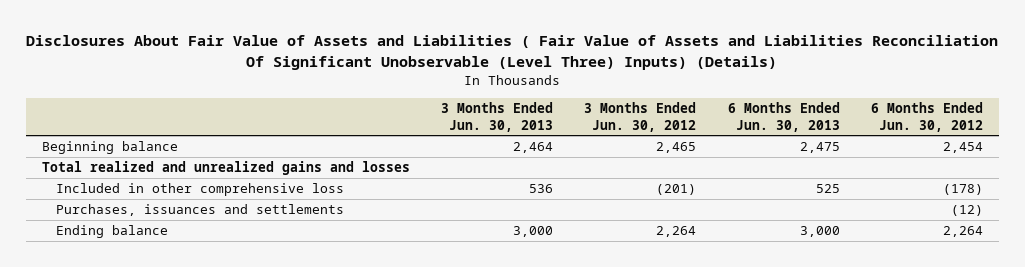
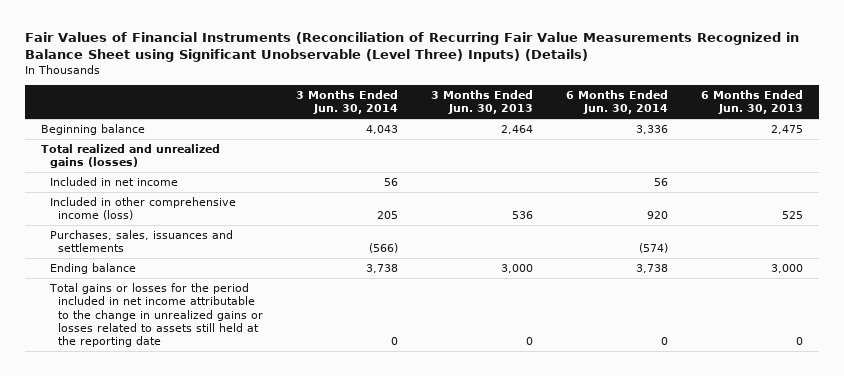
- Disclosures About Fair Value of Assets and Liabilities ( Fair Value of Assets and Liabilities Reconciliation Of Significant Unobservable (Level Three) Inputs) (Details)
+ Fair Values of Financial Instruments (Reconciliation of Recurring Fair Value Measurements Recognized in Balance Sheet using Significant Unobservable (Level Three) Inputs) (Details)
- | 3 Months Ended Jun. 30, 2013 | 3 Months Ended Jun. 30, 2012 | 6 Months Ended Jun. 30, 2013 | 6 Months Ended Jun. 30, 2012
+ | 3 Months Ended Jun. 30, 2014 | 3 Months Ended Jun. 30, 2013 | 6 Months Ended Jun. 30, 2014 | 6 Months Ended Jun. 30, 2013
- Total realized and unrealized gains and losses
- Included in other comprehensive loss | 536 | (201) | 525 | (178)
- Purchases, issuances and settlements | | | | (12)
+ Total realized and unrealized gains (losses)
+ Included in net income | 56 | | 56 |
+ Included in other comprehensive income (loss) | 205 | 536 | 920 | 525
+ Purchases, sales, issuances and settlements | (566) | | (574) |
+ Total gains or losses for the period included in net income attributable to the change in unrealized gains or losses related to assets still held at the reporting date | 0 | 0 | 0 | 0

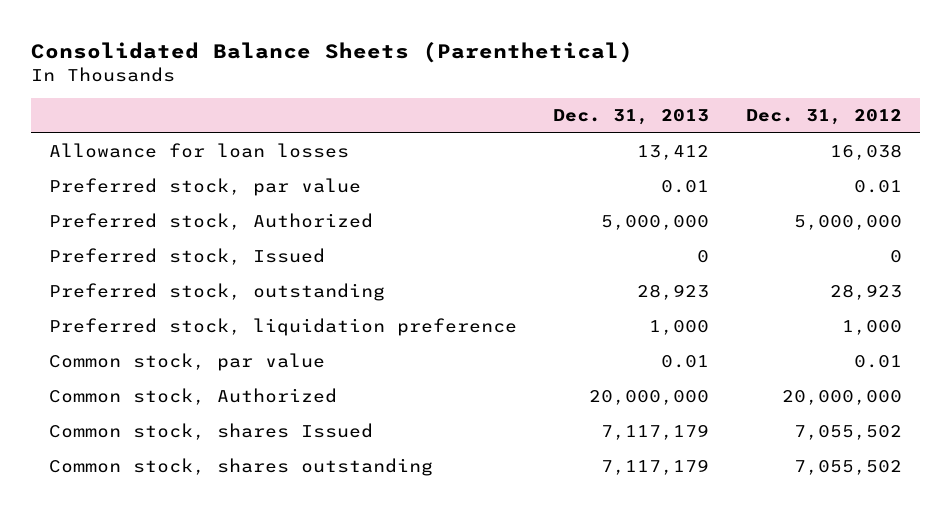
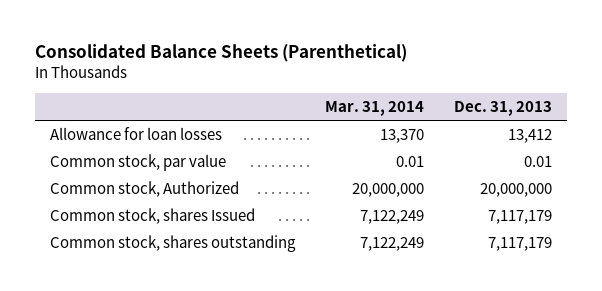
- | Dec. 31, 2013 | Dec. 31, 2012
+ | Mar. 31, 2014 | Dec. 31, 2013
- Preferred stock, par value | 0.01 | 0.01
- Preferred stock, Authorized | 5,000,000 | 5,000,000
- Preferred stock, Issued | 0 | 0
- Preferred stock, outstanding | 28,923 | 28,923
- Preferred stock, liquidation preference | 1,000 | 1,000

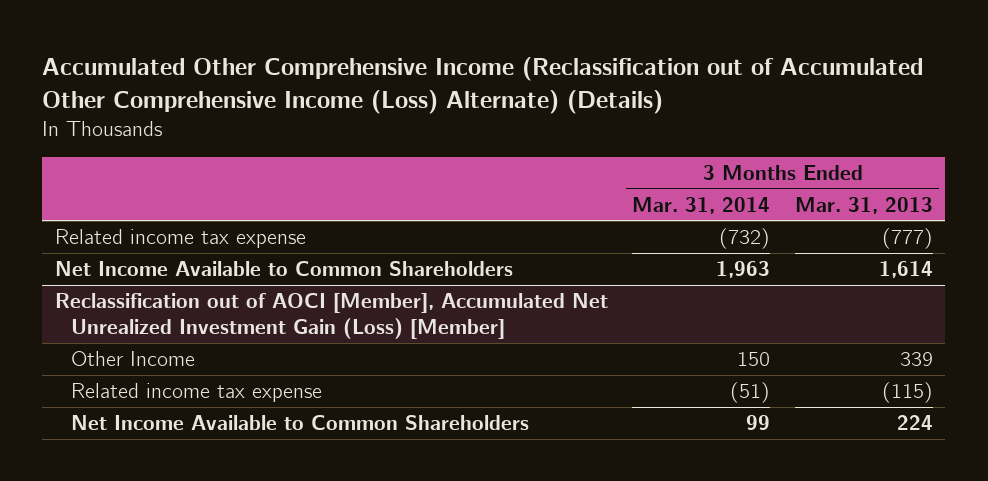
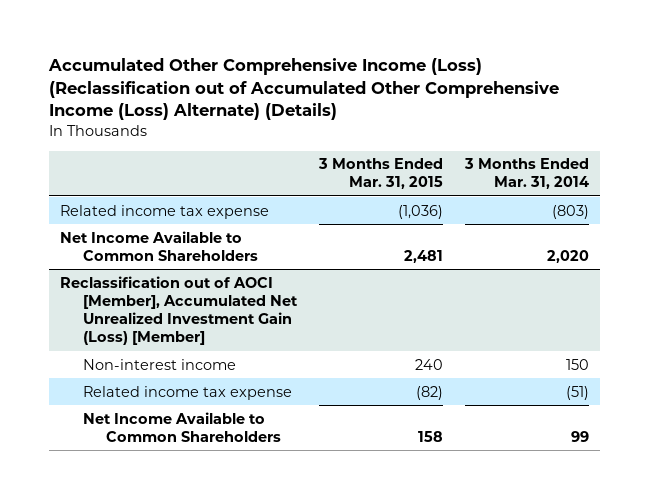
- Accumulated Other Comprehensive Income (Reclassification out of Accumulated Other Comprehensive Income (Loss) Alternate) (Details)
+ Accumulated Other Comprehensive Income (Loss) (Reclassification out of Accumulated Other Comprehensive Income (Loss) Alternate) (Details)
- | 3 Months Ended Mar. 31, 2014 | 3 Months Ended Mar. 31, 2013
+ | 3 Months Ended Mar. 31, 2015 | 3 Months Ended Mar. 31, 2014
- Related income tax expense | (732) | (777)
- Net Income Available to Common Shareholders | 1,963 | 1,614
+ Related income tax expense | (1,036) | (803)
+ Net Income Available to Common Shareholders | 2,481 | 2,020
@ Reclassification out of AOCI [Member], Accumulated Net Unrealized Investment Gain (Loss) [Member]
- Other Income | 150 | 339
+ Non-interest income | 240 | 150

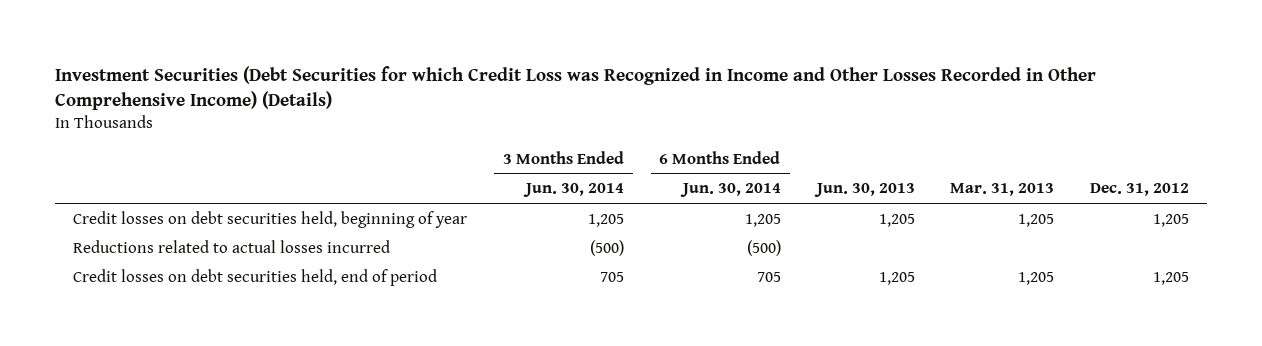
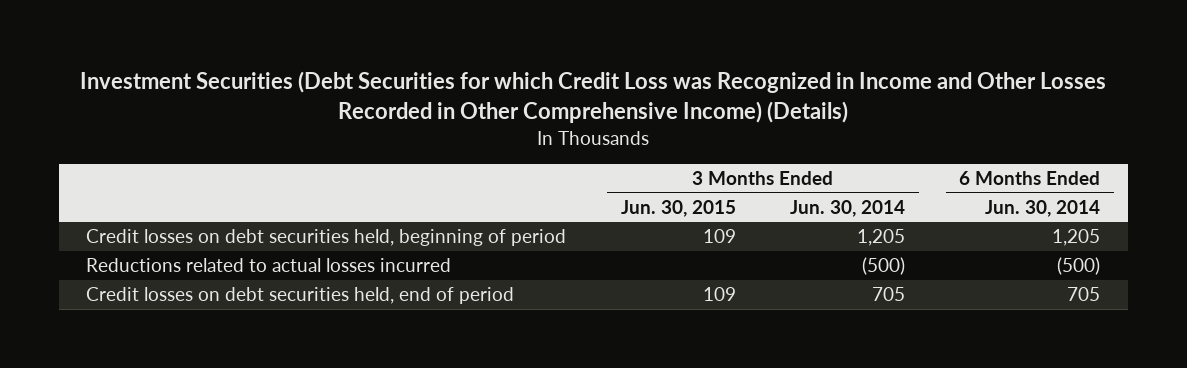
- | 3 Months Ended Jun. 30, 2014 | 6 Months Ended Jun. 30, 2014 | Jun. 30, 2013 | Mar. 31, 2013 | Dec. 31, 2012
+ | 3 Months Ended Jun. 30, 2015 | 3 Months Ended Jun. 30, 2014 | 6 Months Ended Jun. 30, 2014
- Credit losses on debt securities held, beginning of year | 1,205 | 1,205 | 1,205 | 1,205 | 1,205
+ Credit losses on debt securities held, beginning of period | 109 | 1,205 | 1,205

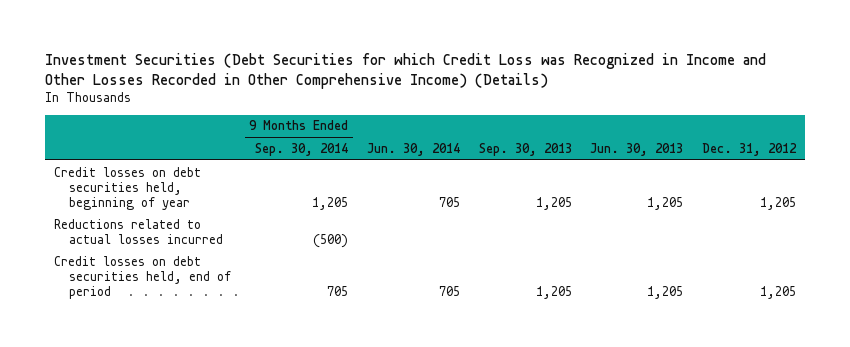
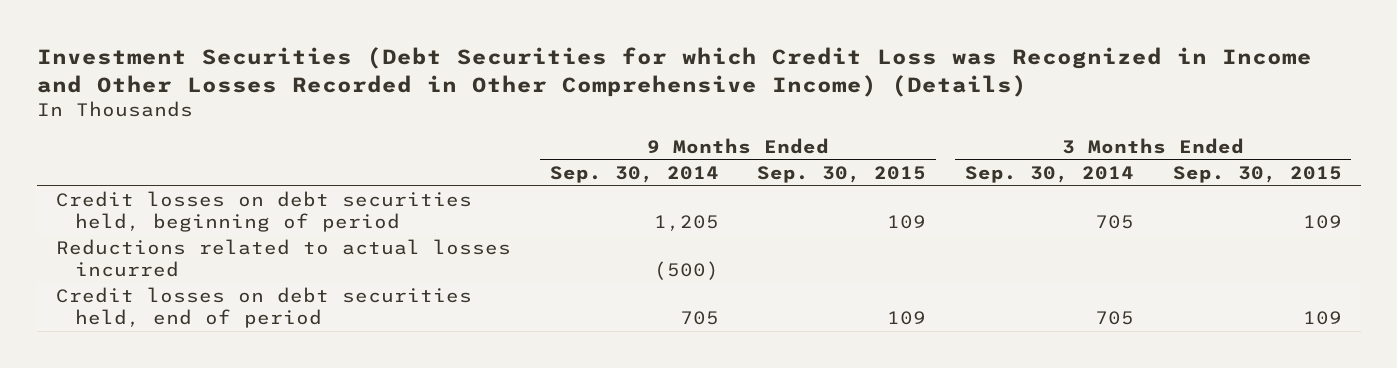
- | 9 Months Ended Sep. 30, 2014 | Jun. 30, 2014 | Sep. 30, 2013 | Jun. 30, 2013 | Dec. 31, 2012
+ | 9 Months Ended Sep. 30, 2014 | 9 Months Ended Sep. 30, 2015 | 3 Months Ended Sep. 30, 2014 | 3 Months Ended Sep. 30, 2015
- Credit losses on debt securities held, beginning of year | 1,205 | 705 | 1,205 | 1,205 | 1,205
+ Credit losses on debt securities held, beginning of period | 1,205 | 109 | 705 | 109

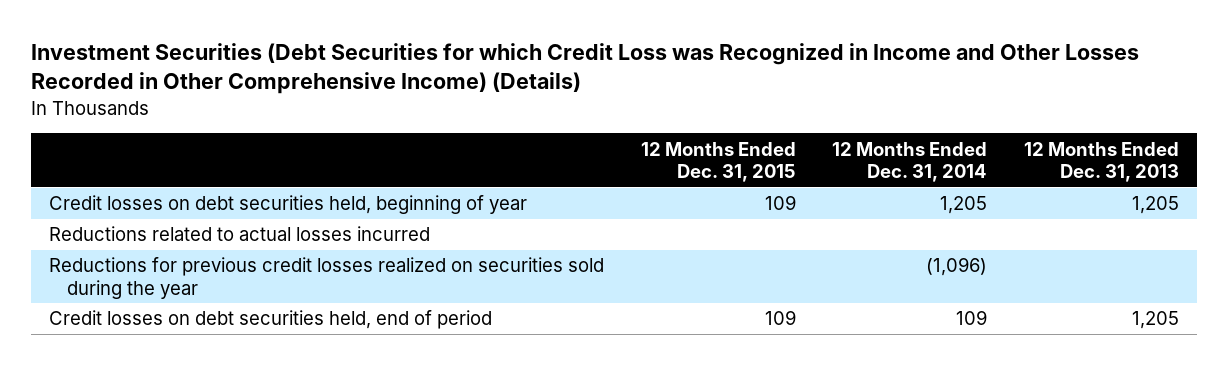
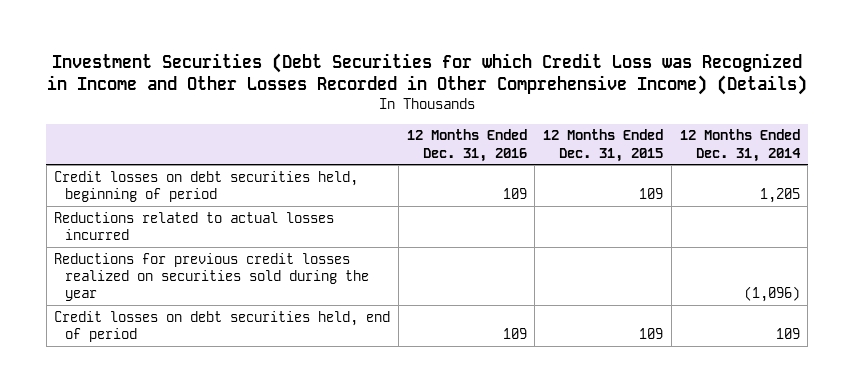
- | 12 Months Ended Dec. 31, 2015 | 12 Months Ended Dec. 31, 2014 | 12 Months Ended Dec. 31, 2013
+ | 12 Months Ended Dec. 31, 2016 | 12 Months Ended Dec. 31, 2015 | 12 Months Ended Dec. 31, 2014
- Credit losses on debt securities held, beginning of year | 109 | 1,205 | 1,205
+ Credit losses on debt securities held, beginning of period | 109 | 109 | 1,205

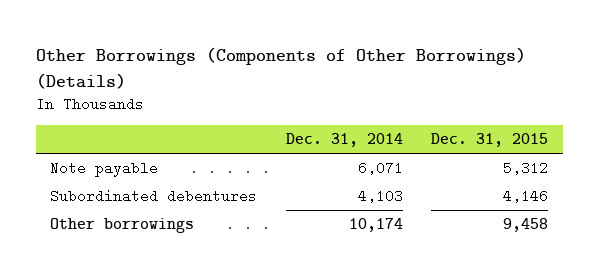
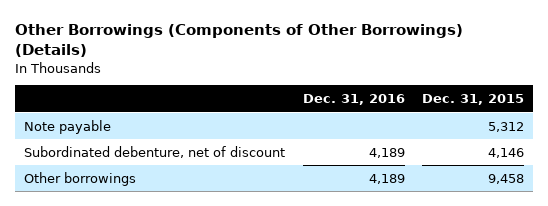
- | Dec. 31, 2014 | Dec. 31, 2015
+ | Dec. 31, 2016 | Dec. 31, 2015
- Subordinated debentures | 4,103 | 4,146
+ Subordinated debenture, net of discount | 4,189 | 4,146

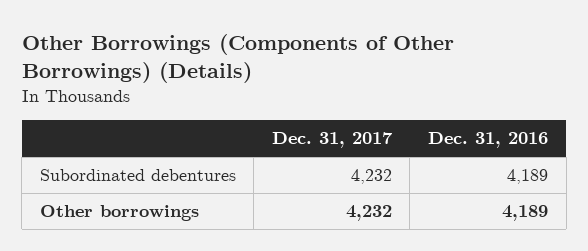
- | Dec. 31, 2016 | Dec. 31, 2015
+ | Dec. 31, 2017 | Dec. 31, 2016
- Note payable | | 5,312
- Subordinated debenture, net of discount | 4,189 | 4,146
+ Subordinated debentures | 4,232 | 4,189

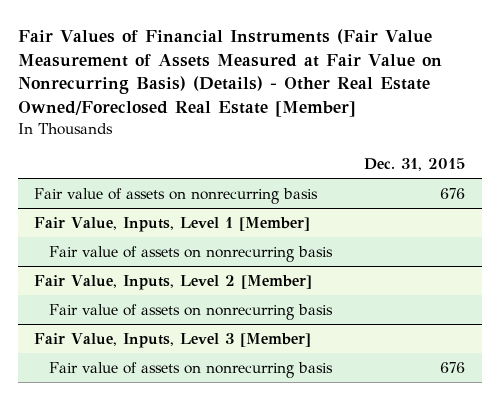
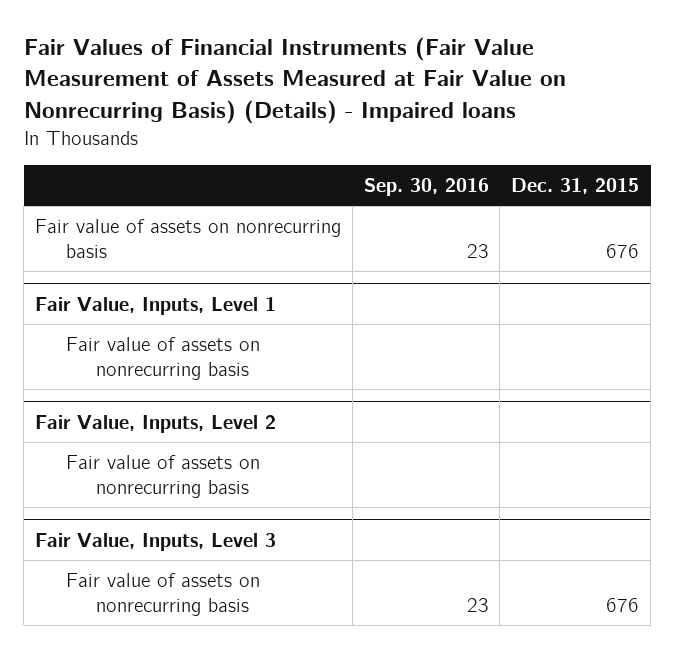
- Fair Values of Financial Instruments (Fair Value Measurement of Assets Measured at Fair Value on Nonrecurring Basis) (Details) - Other Real Estate Owned/Foreclosed Real Estate [Member]
+ Fair Values of Financial Instruments (Fair Value Measurement of Assets Measured at Fair Value on Nonrecurring Basis) (Details) - Impaired loans
- | Dec. 31, 2015
+ | Sep. 30, 2016 | Dec. 31, 2015
- Fair Value, Inputs, Level 1 [Member]
+ Fair Value, Inputs, Level 1
- Fair Value, Inputs, Level 2 [Member]
+ Fair Value, Inputs, Level 2
- Fair Value, Inputs, Level 3 [Member]
+ Fair Value, Inputs, Level 3

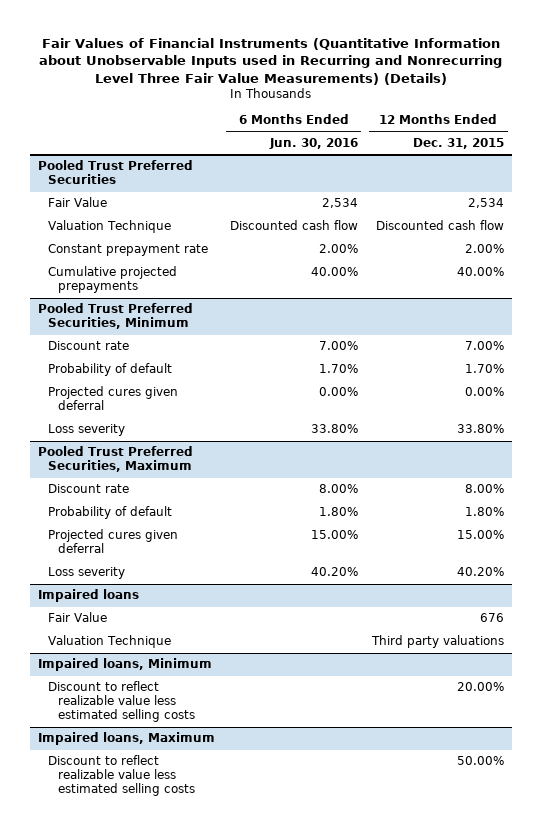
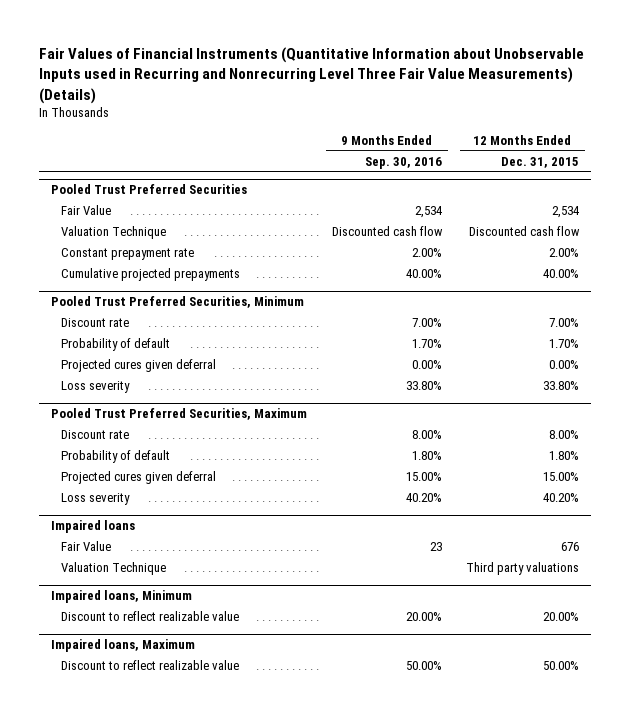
- | 6 Months Ended Jun. 30, 2016 | 12 Months Ended Dec. 31, 2015
+ | 9 Months Ended Sep. 30, 2016 | 12 Months Ended Dec. 31, 2015
@ Impaired loans, Minimum
- Discount to reflect realizable value less estimated selling costs | | 20.00%
+ Discount to reflect realizable value | 20.00% | 20.00%
@ Impaired loans, Maximum
- Discount to reflect realizable value less estimated selling costs | | 50.00%
+ Discount to reflect realizable value | 50.00% | 50.00%

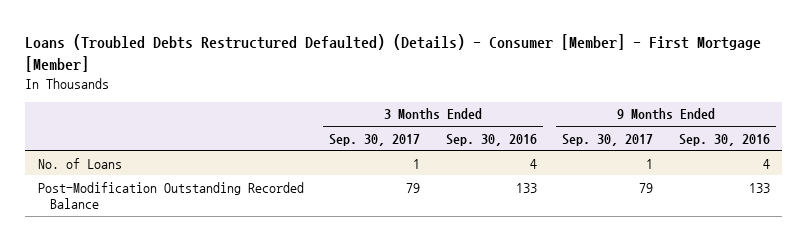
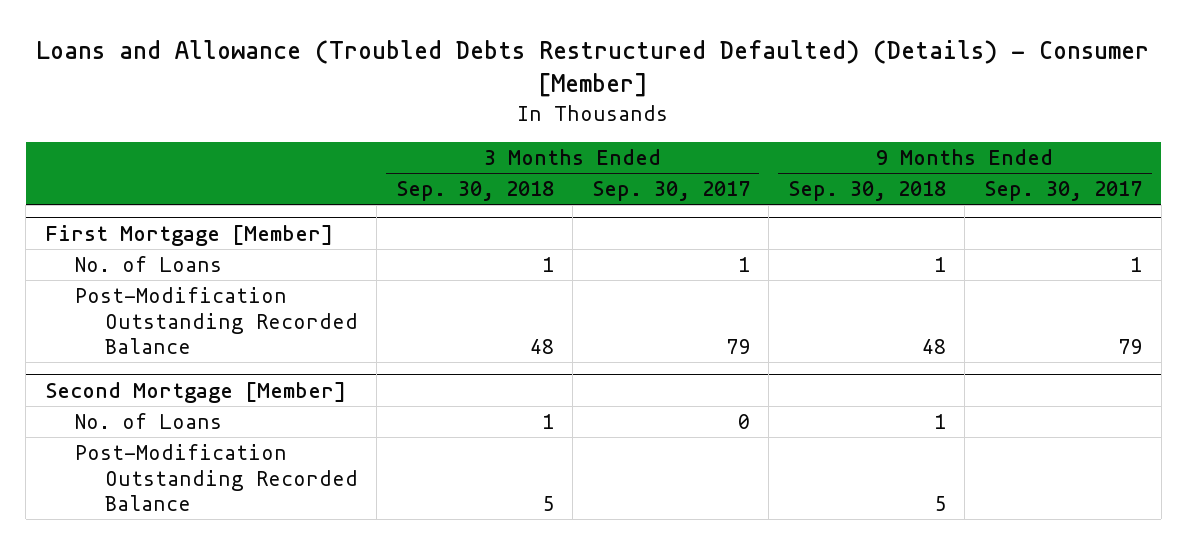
- Loans (Troubled Debts Restructured Defaulted) (Details) - Consumer [Member] - First Mortgage [Member]
+ Loans and Allowance (Troubled Debts Restructured Defaulted) (Details) - Consumer [Member]
- | 3 Months Ended Sep. 30, 2017 | 3 Months Ended Sep. 30, 2016 | 9 Months Ended Sep. 30, 2017 | 9 Months Ended Sep. 30, 2016
+ | 3 Months Ended Sep. 30, 2018 | 3 Months Ended Sep. 30, 2017 | 9 Months Ended Sep. 30, 2018 | 9 Months Ended Sep. 30, 2017
+ First Mortgage [Member]
+ Second Mortgage [Member]
+ No. of Loans | 1 | 0 | 1 |
+ Post-Modification Outstanding Recorded Balance | 5 | | 5 |

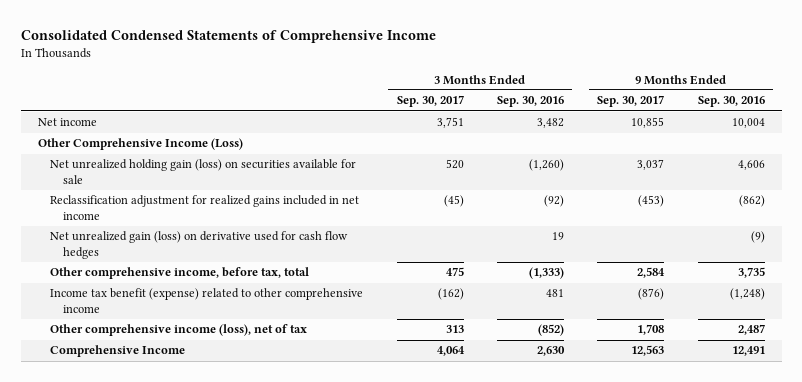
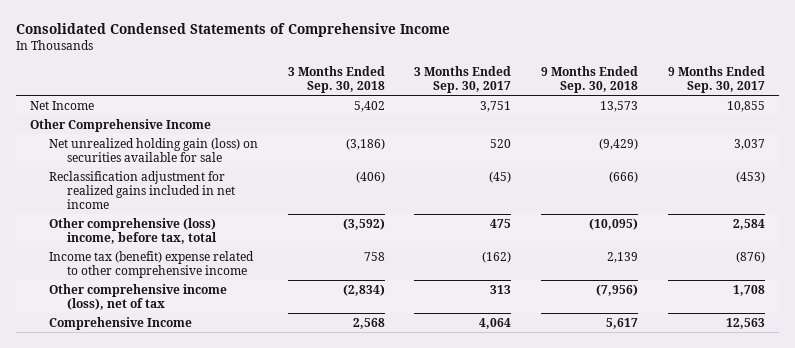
- | 3 Months Ended Sep. 30, 2017 | 3 Months Ended Sep. 30, 2016 | 9 Months Ended Sep. 30, 2017 | 9 Months Ended Sep. 30, 2016
+ | 3 Months Ended Sep. 30, 2018 | 3 Months Ended Sep. 30, 2017 | 9 Months Ended Sep. 30, 2018 | 9 Months Ended Sep. 30, 2017
- Net income | 3,751 | 3,482 | 10,855 | 10,004
- Other Comprehensive Income (Loss)
+ Net Income | 5,402 | 3,751 | 13,573 | 10,855
+ Other Comprehensive Income
- Net unrealized gain (loss) on derivative used for cash flow hedges | | 19 | | (9)
- Other comprehensive income, before tax, total | 475 | (1,333) | 2,584 | 3,735
- Income tax benefit (expense) related to other comprehensive income | (162) | 481 | (876) | (1,248)
+ Other comprehensive (loss) income, before tax, total | (3,592) | 475 | (10,095) | 2,584
+ Income tax (benefit) expense related to other comprehensive income | 758 | (162) | 2,139 | (876)

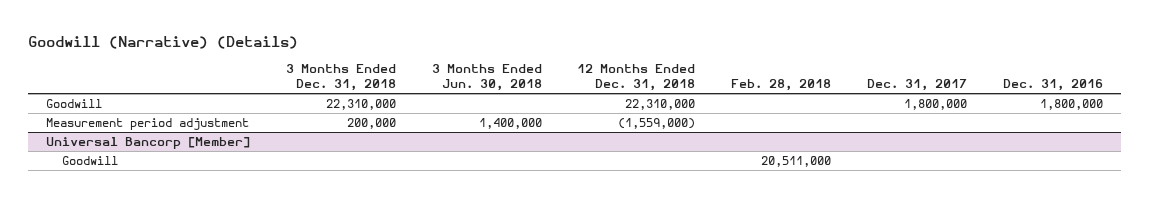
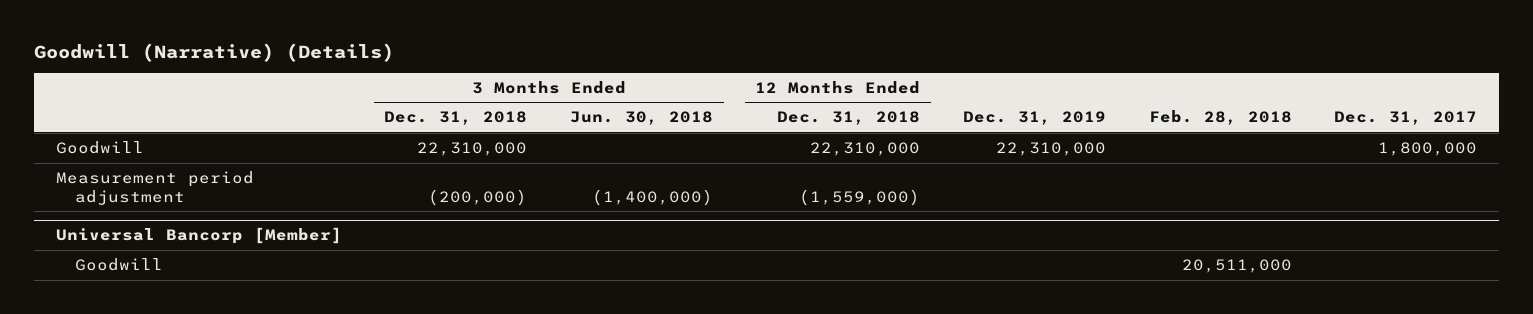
- | 3 Months Ended Dec. 31, 2018 | 3 Months Ended Jun. 30, 2018 | 12 Months Ended Dec. 31, 2018 | Feb. 28, 2018 | Dec. 31, 2017 | Dec. 31, 2016
+ | 3 Months Ended Dec. 31, 2018 | 3 Months Ended Jun. 30, 2018 | 12 Months Ended Dec. 31, 2018 | Dec. 31, 2019 | Feb. 28, 2018 | Dec. 31, 2017
- Measurement period adjustment | 200,000 | 1,400,000 | (1,559,000) | | |
+ Measurement period adjustment | (200,000) | (1,400,000) | (1,559,000) | | |

